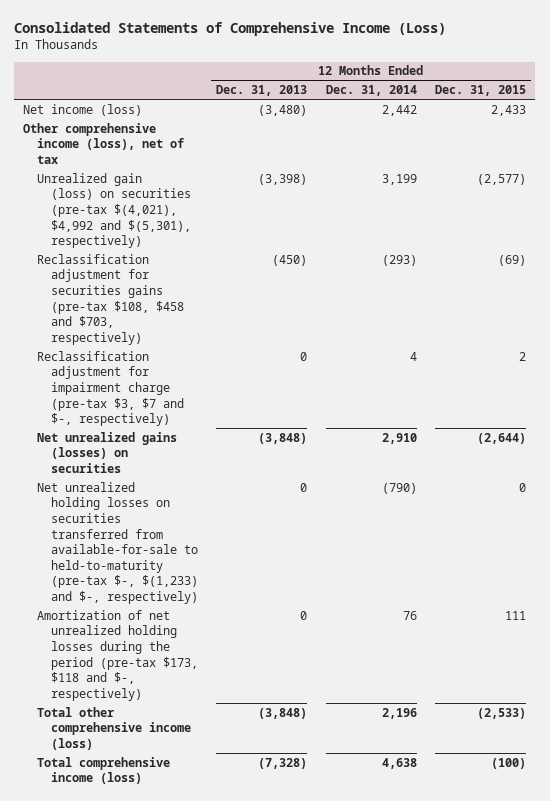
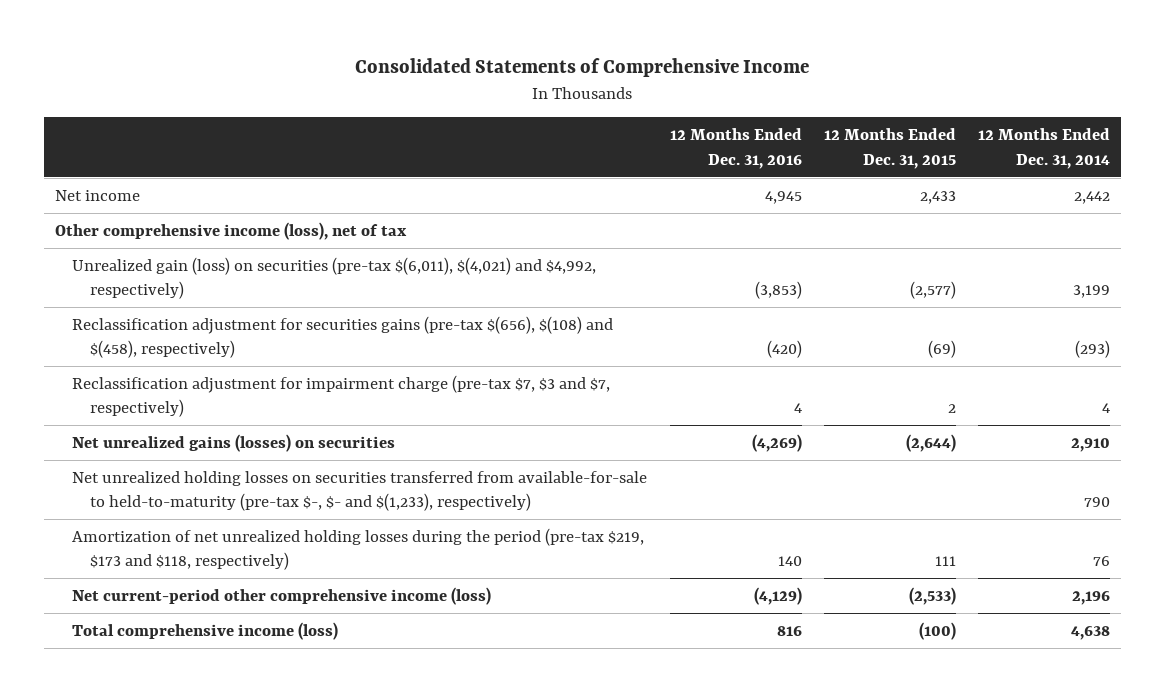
- Consolidated Statements of Comprehensive Income (Loss)
+ Consolidated Statements of Comprehensive Income
- | 12 Months Ended Dec. 31, 2013 | 12 Months Ended Dec. 31, 2014 | 12 Months Ended Dec. 31, 2015
+ | 12 Months Ended Dec. 31, 2016 | 12 Months Ended Dec. 31, 2015 | 12 Months Ended Dec. 31, 2014
- Net income (loss) | (3,480) | 2,442 | 2,433
+ Net income | 4,945 | 2,433 | 2,442
- Unrealized gain (loss) on securities (pre-tax $(4,021), $4,992 and $(5,301), respectively) | (3,398) | 3,199 | (2,577)
- Reclassification adjustment for securities gains (pre-tax $108, $458 and $703, respectively) | (450) | (293) | (69)
- Reclassification adjustment for impairment charge (pre-tax $3, $7 and $-, respectively) | 0 | 4 | 2
+ Unrealized gain (loss) on securities (pre-tax $(6,011), $(4,021) and $4,992, respectively) | (3,853) | (2,577) | 3,199
+ Reclassification adjustment for securities gains (pre-tax $(656), $(108) and $(458), respectively) | (420) | (69) | (293)
+ Reclassification adjustment for impairment charge (pre-tax $7, $3 and $7, respectively) | 4 | 2 | 4
- Net unrealized holding losses on securities transferred from available-for-sale to held-to-maturity (pre-tax $-, $(1,233) and $-, respectively) | 0 | (790) | 0
- Amortization of net unrealized holding losses during the period (pre-tax $173, $118 and $-, respectively) | 0 | 76 | 111
- Total other comprehensive income (loss) | (3,848) | 2,196 | (2,533)
+ Net unrealized holding losses on securities transferred from available-for-sale to held-to-maturity (pre-tax $-, $- and $(1,233), respectively) | | | 790
+ Amortization of net unrealized holding losses during the period (pre-tax $219, $173 and $118, respectively) | 140 | 111 | 76
+ Net current-period other comprehensive income (loss) | (4,129) | (2,533) | 2,196

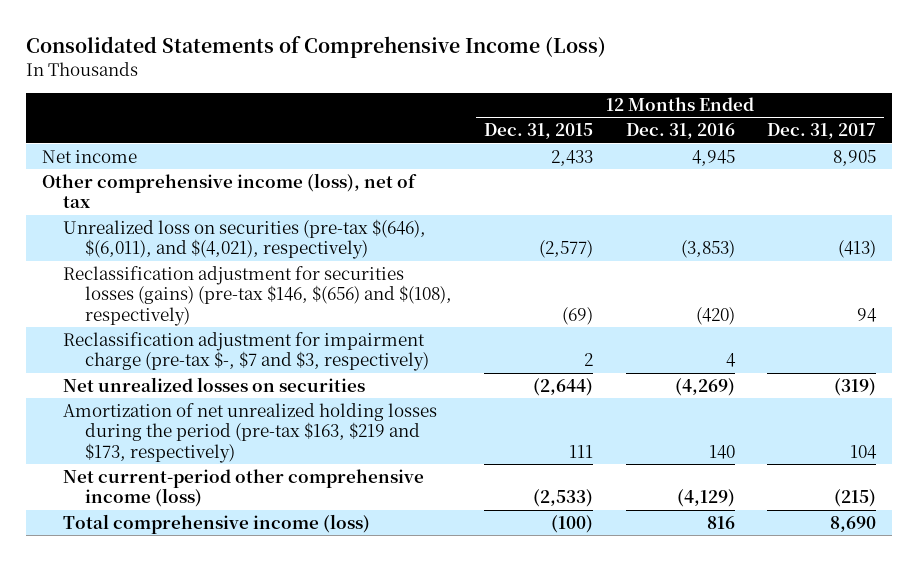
- Consolidated Statements of Comprehensive Income
+ Consolidated Statements of Comprehensive Income (Loss)
- | 12 Months Ended Dec. 31, 2016 | 12 Months Ended Dec. 31, 2015 | 12 Months Ended Dec. 31, 2014
+ | 12 Months Ended Dec. 31, 2015 | 12 Months Ended Dec. 31, 2016 | 12 Months Ended Dec. 31, 2017
- Unrealized gain (loss) on securities (pre-tax $(6,011), $(4,021) and $4,992, respectively) | (3,853) | (2,577) | 3,199
- Reclassification adjustment for securities gains (pre-tax $(656), $(108) and $(458), respectively) | (420) | (69) | (293)
- Reclassification adjustment for impairment charge (pre-tax $7, $3 and $7, respectively) | 4 | 2 | 4
- Net unrealized gains (losses) on securities | (4,269) | (2,644) | 2,910
- Net unrealized holding losses on securities transferred from available-for-sale to held-to-maturity (pre-tax $-, $- and $(1,233), respectively) | | | 790
- Amortization of net unrealized holding losses during the period (pre-tax $219, $173 and $118, respectively) | 140 | 111 | 76
+ Unrealized loss on securities (pre-tax $(646), $(6,011), and $(4,021), respectively) | (2,577) | (3,853) | (413)
+ Reclassification adjustment for securities losses (gains) (pre-tax $146, $(656) and $(108), respectively) | (69) | (420) | 94
+ Reclassification adjustment for impairment charge (pre-tax $-, $7 and $3, respectively) | 2 | 4 |
+ Net unrealized losses on securities | (2,644) | (4,269) | (319)
+ Amortization of net unrealized holding losses during the period (pre-tax $163, $219 and $173, respectively) | 111 | 140 | 104

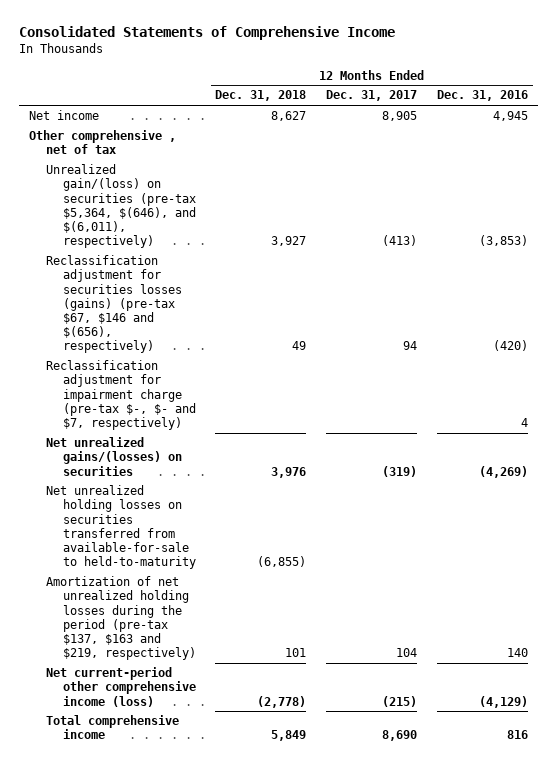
- Consolidated Statements of Comprehensive Income (Loss)
+ Consolidated Statements of Comprehensive Income
- | 12 Months Ended Dec. 31, 2015 | 12 Months Ended Dec. 31, 2016 | 12 Months Ended Dec. 31, 2017
+ | 12 Months Ended Dec. 31, 2018 | 12 Months Ended Dec. 31, 2017 | 12 Months Ended Dec. 31, 2016
- Other comprehensive income (loss), net of tax
- Unrealized loss on securities (pre-tax $(646), $(6,011), and $(4,021), respectively) | (2,577) | (3,853) | (413)
- Reclassification adjustment for securities losses (gains) (pre-tax $146, $(656) and $(108), respectively) | (69) | (420) | 94
- Reclassification adjustment for impairment charge (pre-tax $-, $7 and $3, respectively) | 2 | 4 |
- Net unrealized losses on securities | (2,644) | (4,269) | (319)
- Amortization of net unrealized holding losses during the period (pre-tax $163, $219 and $173, respectively) | 111 | 140 | 104
+ Other comprehensive , net of tax
+ Unrealized gain/(loss) on securities (pre-tax $5,364, $(646), and $(6,011), respectively) | 3,927 | (413) | (3,853)
+ Reclassification adjustment for securities losses (gains) (pre-tax $67, $146 and $(656), respectively) | 49 | 94 | (420)
+ Reclassification adjustment for impairment charge (pre-tax $-, $- and $7, respectively) | | | 4
+ Net unrealized gains/(losses) on securities | 3,976 | (319) | (4,269)
+ Net unrealized holding losses on securities transferred from available-for-sale to held-to-maturity | (6,855) | |
+ Amortization of net unrealized holding losses during the period (pre-tax $137, $163 and $219, respectively) | 101 | 104 | 140
- Total comprehensive income (loss) | (100) | 816 | 8,690
+ Total comprehensive income | 5,849 | 8,690 | 816

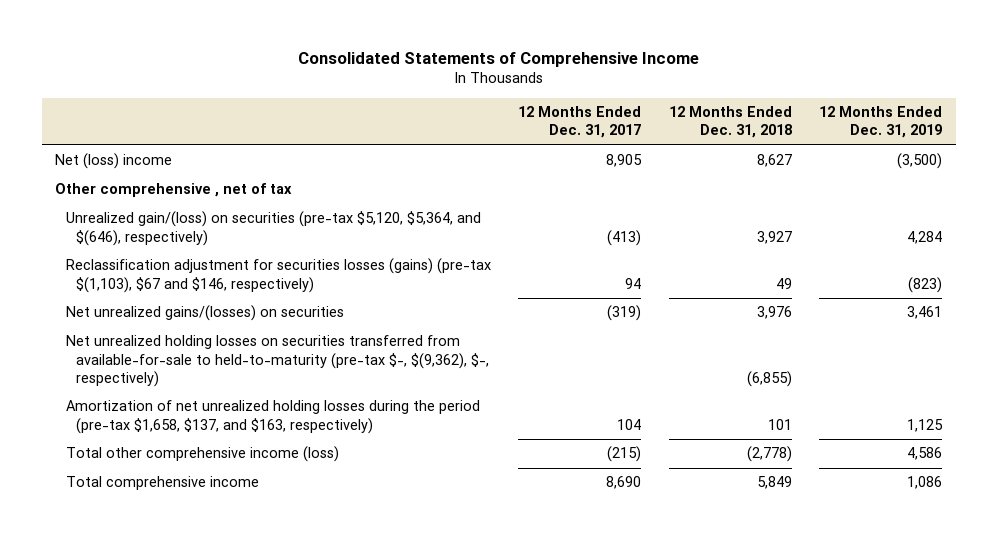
- | 12 Months Ended Dec. 31, 2018 | 12 Months Ended Dec. 31, 2017 | 12 Months Ended Dec. 31, 2016
+ | 12 Months Ended Dec. 31, 2017 | 12 Months Ended Dec. 31, 2018 | 12 Months Ended Dec. 31, 2019
- Net income | 8,627 | 8,905 | 4,945
+ Net (loss) income | 8,905 | 8,627 | (3,500)
- Unrealized gain/(loss) on securities (pre-tax $5,364, $(646), and $(6,011), respectively) | 3,927 | (413) | (3,853)
- Reclassification adjustment for securities losses (gains) (pre-tax $67, $146 and $(656), respectively) | 49 | 94 | (420)
- Reclassification adjustment for impairment charge (pre-tax $-, $- and $7, respectively) | | | 4
+ Unrealized gain/(loss) on securities (pre-tax $5,120, $5,364, and $(646), respectively) | (413) | 3,927 | 4,284
+ Reclassification adjustment for securities losses (gains) (pre-tax $(1,103), $67 and $146, respectively) | 94 | 49 | (823)
- Net unrealized holding losses on securities transferred from available-for-sale to held-to-maturity | (6,855) | |
- Amortization of net unrealized holding losses during the period (pre-tax $137, $163 and $219, respectively) | 101 | 104 | 140
- Net current-period other comprehensive income (loss) | (2,778) | (215) | (4,129)
+ Net unrealized holding losses on securities transferred from available-for-sale to held-to-maturity (pre-tax $-, $(9,362), $-, respectively) | | (6,855) |
+ Amortization of net unrealized holding losses during the period (pre-tax $1,658, $137, and $163, respectively) | 104 | 101 | 1,125
+ Total other comprehensive income (loss) | (215) | (2,778) | 4,586

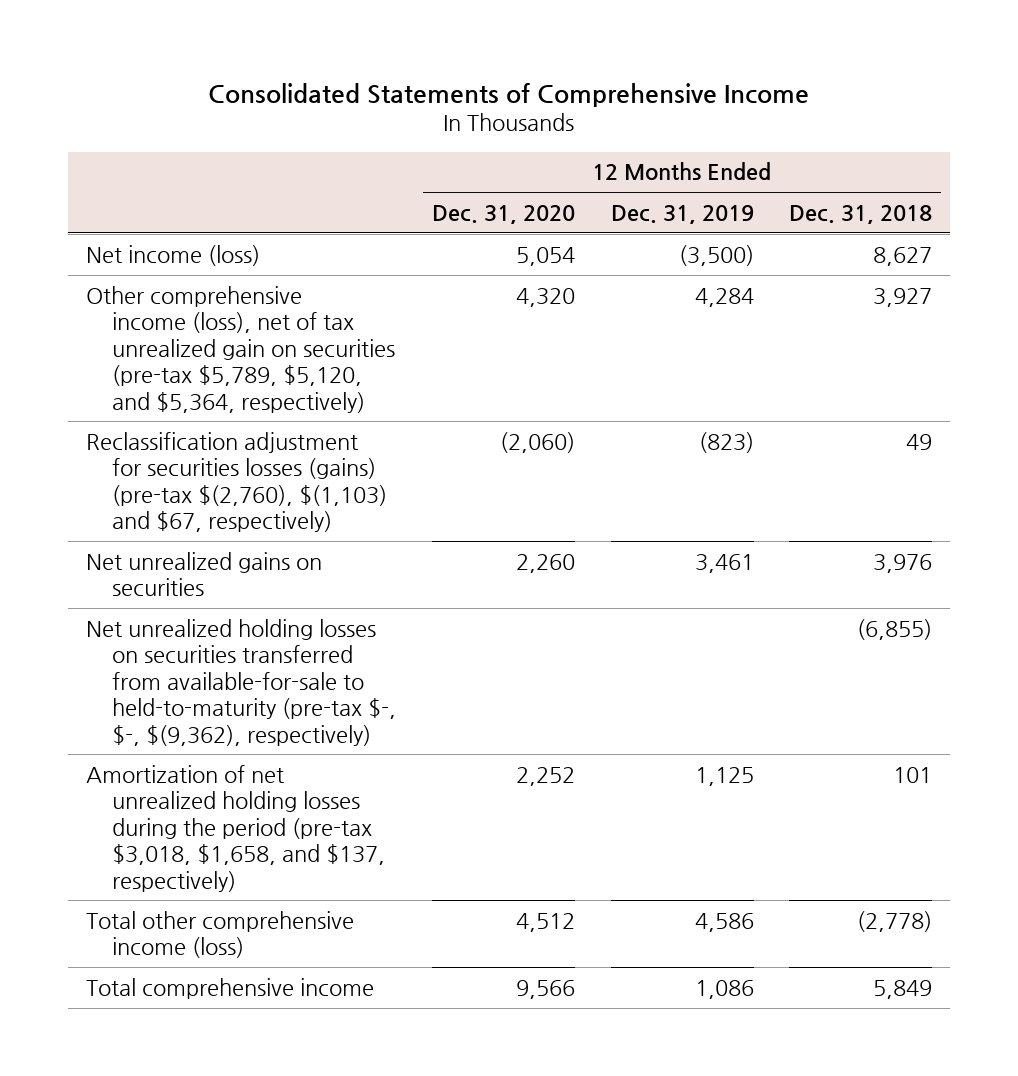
- | 12 Months Ended Dec. 31, 2017 | 12 Months Ended Dec. 31, 2018 | 12 Months Ended Dec. 31, 2019
+ | 12 Months Ended Dec. 31, 2020 | 12 Months Ended Dec. 31, 2019 | 12 Months Ended Dec. 31, 2018
- Net (loss) income | 8,905 | 8,627 | (3,500)
- Other comprehensive , net of tax
- Unrealized gain/(loss) on securities (pre-tax $5,120, $5,364, and $(646), respectively) | (413) | 3,927 | 4,284
- Reclassification adjustment for securities losses (gains) (pre-tax $(1,103), $67 and $146, respectively) | 94 | 49 | (823)
- Net unrealized gains/(losses) on securities | (319) | 3,976 | 3,461
- Net unrealized holding losses on securities transferred from available-for-sale to held-to-maturity (pre-tax $-, $(9,362), $-, respectively) | | (6,855) |
- Amortization of net unrealized holding losses during the period (pre-tax $1,658, $137, and $163, respectively) | 104 | 101 | 1,125
+ Net income (loss) | 5,054 | (3,500) | 8,627
+ Other comprehensive income (loss), net of tax unrealized gain on securities (pre-tax $5,789, $5,120, and $5,364, respectively) | 4,320 | 4,284 | 3,927
+ Reclassification adjustment for securities losses (gains) (pre-tax $(2,760), $(1,103) and $67, respectively) | (2,060) | (823) | 49
+ Net unrealized gains on securities | 2,260 | 3,461 | 3,976
+ Net unrealized holding losses on securities transferred from available-for-sale to held-to-maturity (pre-tax $-, $-, $(9,362), respectively) | | | (6,855)
+ Amortization of net unrealized holding losses during the period (pre-tax $3,018, $1,658, and $137, respectively) | 2,252 | 1,125 | 101

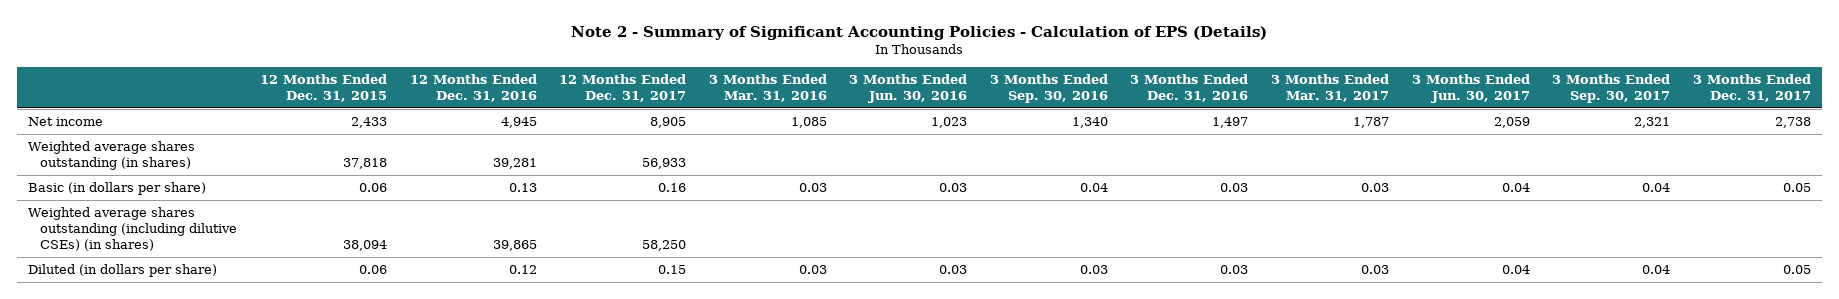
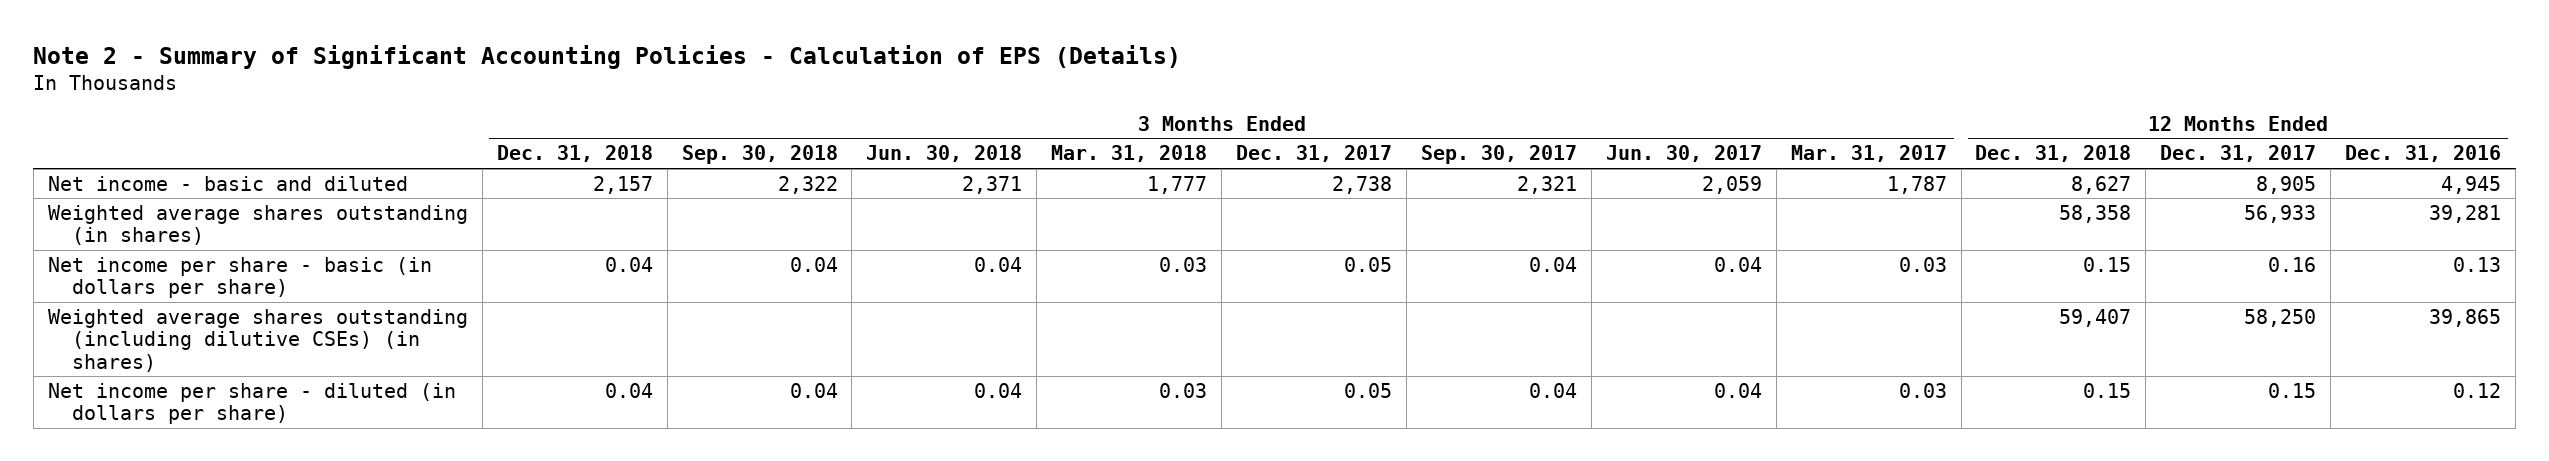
- | 12 Months Ended Dec. 31, 2015 | 12 Months Ended Dec. 31, 2016 | 12 Months Ended Dec. 31, 2017 | 3 Months Ended Mar. 31, 2016 | 3 Months Ended Jun. 30, 2016 | 3 Months Ended Sep. 30, 2016 | 3 Months Ended Dec. 31, 2016 | 3 Months Ended Mar. 31, 2017 | 3 Months Ended Jun. 30, 2017 | 3 Months Ended Sep. 30, 2017 | 3 Months Ended Dec. 31, 2017
+ | 3 Months Ended Dec. 31, 2018 | 3 Months Ended Sep. 30, 2018 | 3 Months Ended Jun. 30, 2018 | 3 Months Ended Mar. 31, 2018 | 3 Months Ended Dec. 31, 2017 | 3 Months Ended Sep. 30, 2017 | 3 Months Ended Jun. 30, 2017 | 3 Months Ended Mar. 31, 2017 | 12 Months Ended Dec. 31, 2018 | 12 Months Ended Dec. 31, 2017 | 12 Months Ended Dec. 31, 2016
- Net income | 2,433 | 4,945 | 8,905 | 1,085 | 1,023 | 1,340 | 1,497 | 1,787 | 2,059 | 2,321 | 2,738
+ Net income - basic and diluted | 2,157 | 2,322 | 2,371 | 1,777 | 2,738 | 2,321 | 2,059 | 1,787 | 8,627 | 8,905 | 4,945
- Basic (in dollars per share) | 0.06 | 0.13 | 0.16 | 0.03 | 0.03 | 0.04 | 0.03 | 0.03 | 0.04 | 0.04 | 0.05
+ Net income per share - basic (in dollars per share) | 0.04 | 0.04 | 0.04 | 0.03 | 0.05 | 0.04 | 0.04 | 0.03 | 0.15 | 0.16 | 0.13
- Diluted (in dollars per share) | 0.06 | 0.12 | 0.15 | 0.03 | 0.03 | 0.03 | 0.03 | 0.03 | 0.04 | 0.04 | 0.05
+ Net income per share - diluted (in dollars per share) | 0.04 | 0.04 | 0.04 | 0.03 | 0.05 | 0.04 | 0.04 | 0.03 | 0.15 | 0.15 | 0.12

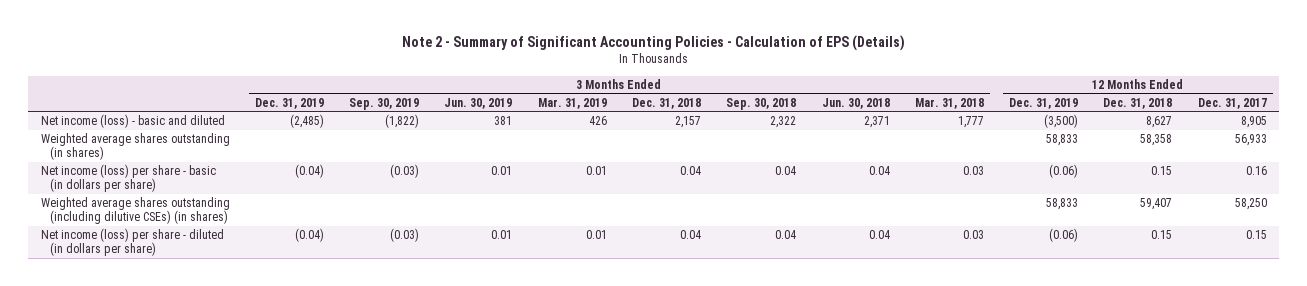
- | 3 Months Ended Dec. 31, 2018 | 3 Months Ended Sep. 30, 2018 | 3 Months Ended Jun. 30, 2018 | 3 Months Ended Mar. 31, 2018 | 3 Months Ended Dec. 31, 2017 | 3 Months Ended Sep. 30, 2017 | 3 Months Ended Jun. 30, 2017 | 3 Months Ended Mar. 31, 2017 | 12 Months Ended Dec. 31, 2018 | 12 Months Ended Dec. 31, 2017 | 12 Months Ended Dec. 31, 2016
+ | 3 Months Ended Dec. 31, 2019 | 3 Months Ended Sep. 30, 2019 | 3 Months Ended Jun. 30, 2019 | 3 Months Ended Mar. 31, 2019 | 3 Months Ended Dec. 31, 2018 | 3 Months Ended Sep. 30, 2018 | 3 Months Ended Jun. 30, 2018 | 3 Months Ended Mar. 31, 2018 | 12 Months Ended Dec. 31, 2019 | 12 Months Ended Dec. 31, 2018 | 12 Months Ended Dec. 31, 2017
- Net income - basic and diluted | 2,157 | 2,322 | 2,371 | 1,777 | 2,738 | 2,321 | 2,059 | 1,787 | 8,627 | 8,905 | 4,945
+ Net income (loss) - basic and diluted | (2,485) | (1,822) | 381 | 426 | 2,157 | 2,322 | 2,371 | 1,777 | (3,500) | 8,627 | 8,905
- Net income per share - basic (in dollars per share) | 0.04 | 0.04 | 0.04 | 0.03 | 0.05 | 0.04 | 0.04 | 0.03 | 0.15 | 0.16 | 0.13
+ Net income (loss) per share - basic (in dollars per share) | (0.04) | (0.03) | 0.01 | 0.01 | 0.04 | 0.04 | 0.04 | 0.03 | (0.06) | 0.15 | 0.16
- Net income per share - diluted (in dollars per share) | 0.04 | 0.04 | 0.04 | 0.03 | 0.05 | 0.04 | 0.04 | 0.03 | 0.15 | 0.15 | 0.12
+ Net income (loss) per share - diluted (in dollars per share) | (0.04) | (0.03) | 0.01 | 0.01 | 0.04 | 0.04 | 0.04 | 0.03 | (0.06) | 0.15 | 0.15

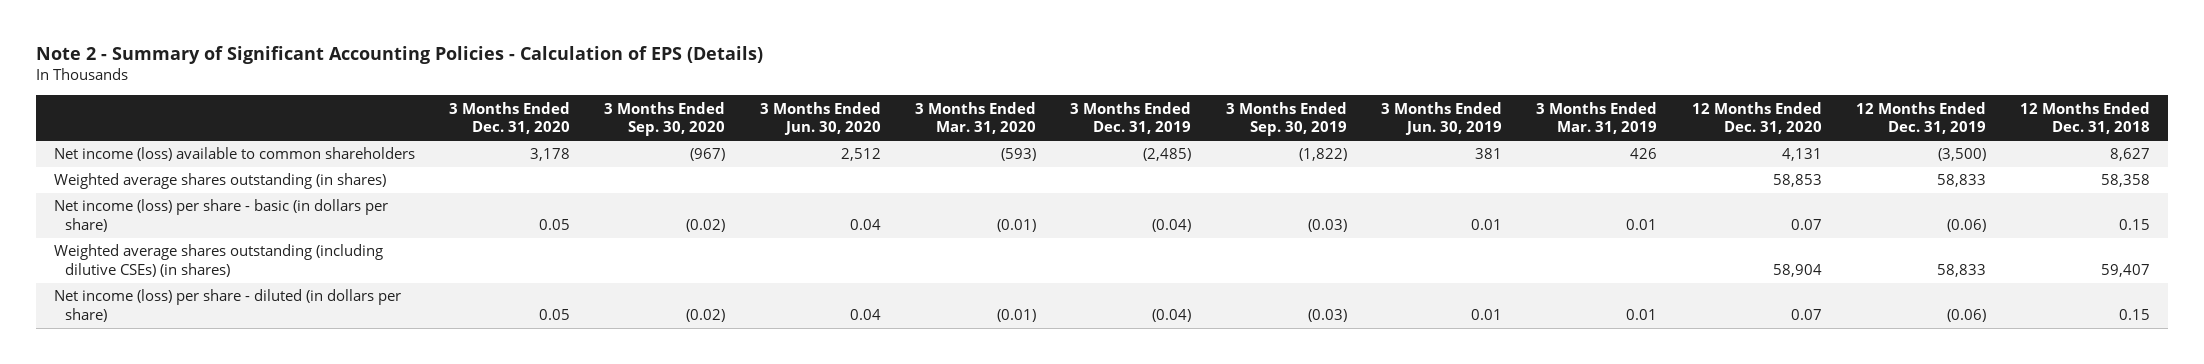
- | 3 Months Ended Dec. 31, 2019 | 3 Months Ended Sep. 30, 2019 | 3 Months Ended Jun. 30, 2019 | 3 Months Ended Mar. 31, 2019 | 3 Months Ended Dec. 31, 2018 | 3 Months Ended Sep. 30, 2018 | 3 Months Ended Jun. 30, 2018 | 3 Months Ended Mar. 31, 2018 | 12 Months Ended Dec. 31, 2019 | 12 Months Ended Dec. 31, 2018 | 12 Months Ended Dec. 31, 2017
+ | 3 Months Ended Dec. 31, 2020 | 3 Months Ended Sep. 30, 2020 | 3 Months Ended Jun. 30, 2020 | 3 Months Ended Mar. 31, 2020 | 3 Months Ended Dec. 31, 2019 | 3 Months Ended Sep. 30, 2019 | 3 Months Ended Jun. 30, 2019 | 3 Months Ended Mar. 31, 2019 | 12 Months Ended Dec. 31, 2020 | 12 Months Ended Dec. 31, 2019 | 12 Months Ended Dec. 31, 2018
- Net income (loss) - basic and diluted | (2,485) | (1,822) | 381 | 426 | 2,157 | 2,322 | 2,371 | 1,777 | (3,500) | 8,627 | 8,905
+ Net income (loss) available to common shareholders | 3,178 | (967) | 2,512 | (593) | (2,485) | (1,822) | 381 | 426 | 4,131 | (3,500) | 8,627

